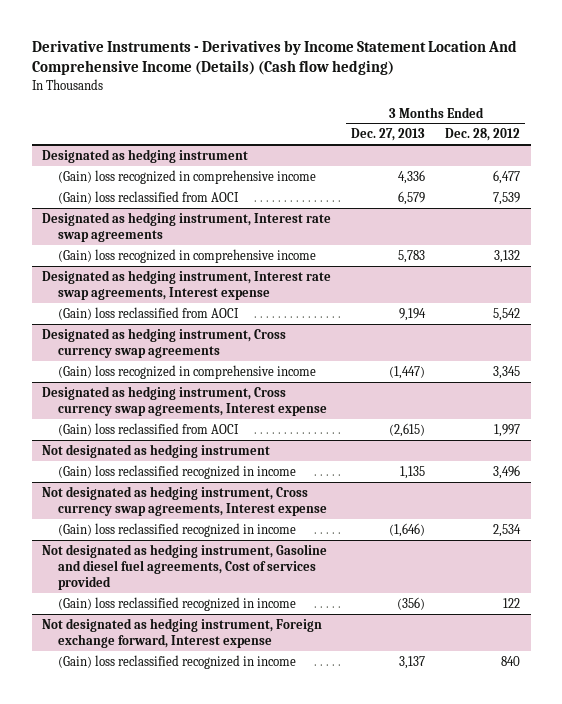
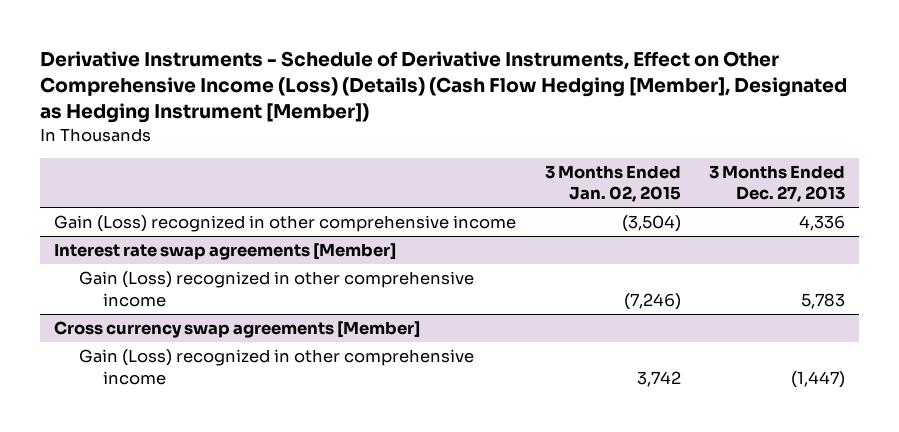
- Derivative Instruments - Derivatives by Income Statement Location And Comprehensive Income (Details) (Cash flow hedging)
+ Derivative Instruments - Schedule of Derivative Instruments, Effect on Other Comprehensive Income (Loss) (Details) (Cash Flow Hedging [Member], Designated as Hedging Instrument [Member])
- | 3 Months Ended Dec. 27, 2013 | 3 Months Ended Dec. 28, 2012
+ | 3 Months Ended Jan. 02, 2015 | 3 Months Ended Dec. 27, 2013
- Designated as hedging instrument
- (Gain) loss recognized in comprehensive income | 4,336 | 6,477
- (Gain) loss reclassified from AOCI | 6,579 | 7,539
- Designated as hedging instrument, Interest rate swap agreements
- (Gain) loss recognized in comprehensive income | 5,783 | 3,132
- Designated as hedging instrument, Interest rate swap agreements, Interest expense
- (Gain) loss reclassified from AOCI | 9,194 | 5,542
- Designated as hedging instrument, Cross currency swap agreements
- (Gain) loss recognized in comprehensive income | (1,447) | 3,345
- Designated as hedging instrument, Cross currency swap agreements, Interest expense
- (Gain) loss reclassified from AOCI | (2,615) | 1,997
- Not designated as hedging instrument
- (Gain) loss reclassified recognized in income | 1,135 | 3,496
- Not designated as hedging instrument, Cross currency swap agreements, Interest expense
- (Gain) loss reclassified recognized in income | (1,646) | 2,534
- Not designated as hedging instrument, Gasoline and diesel fuel agreements, Cost of services provided
- (Gain) loss reclassified recognized in income | (356) | 122
- Not designated as hedging instrument, Foreign exchange forward, Interest expense
- (Gain) loss reclassified recognized in income | 3,137 | 840
+ Gain (Loss) recognized in other comprehensive income | (3,504) | 4,336
+ Interest rate swap agreements [Member]
+ Gain (Loss) recognized in other comprehensive income | (7,246) | 5,783
+ Cross currency swap agreements [Member]
+ Gain (Loss) recognized in other comprehensive income | 3,742 | (1,447)

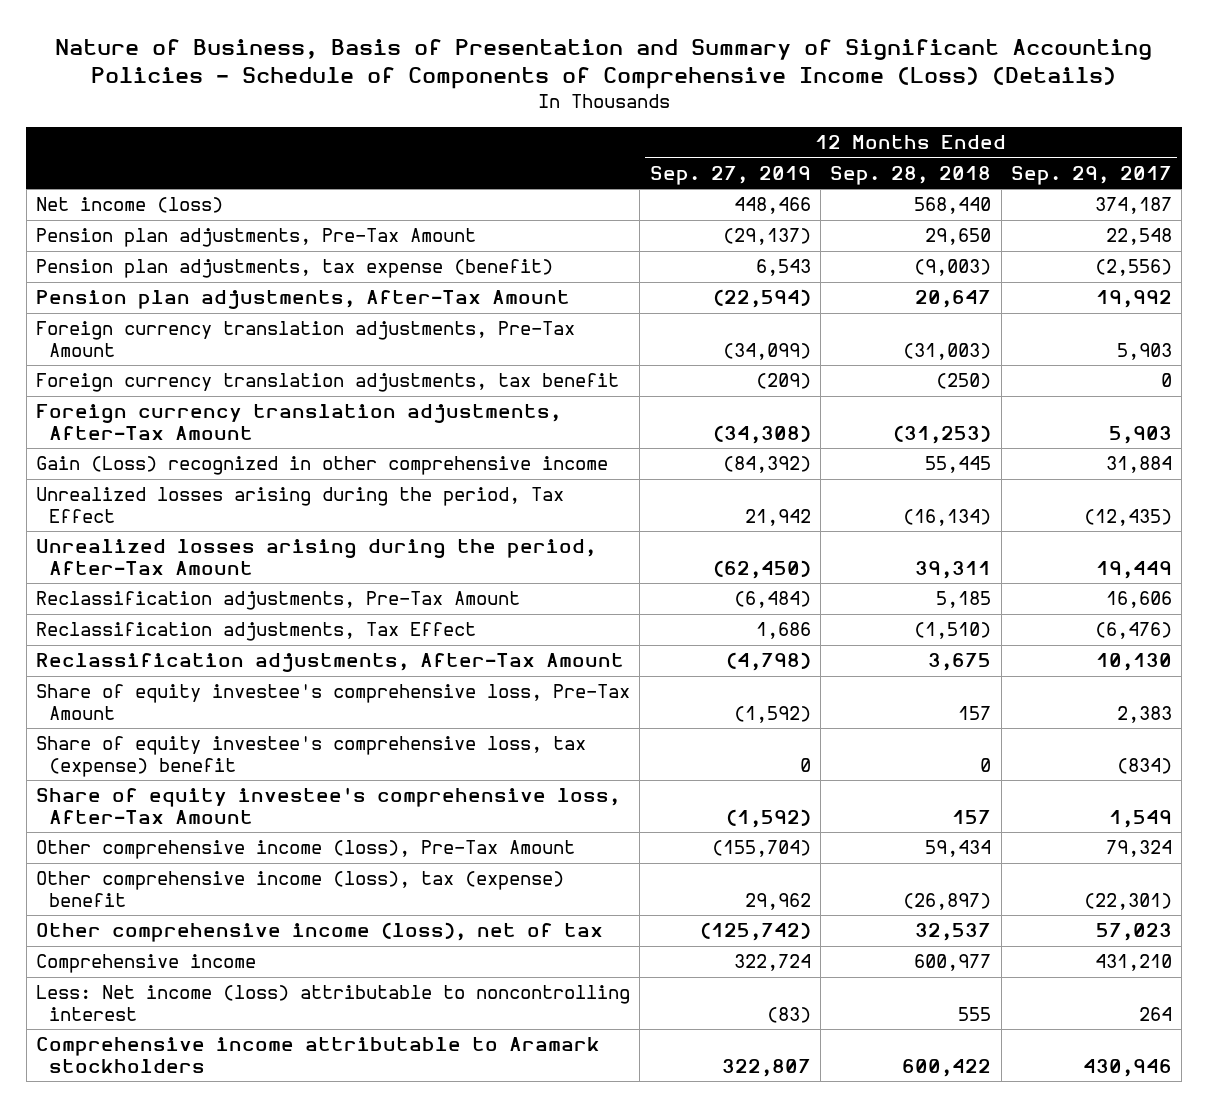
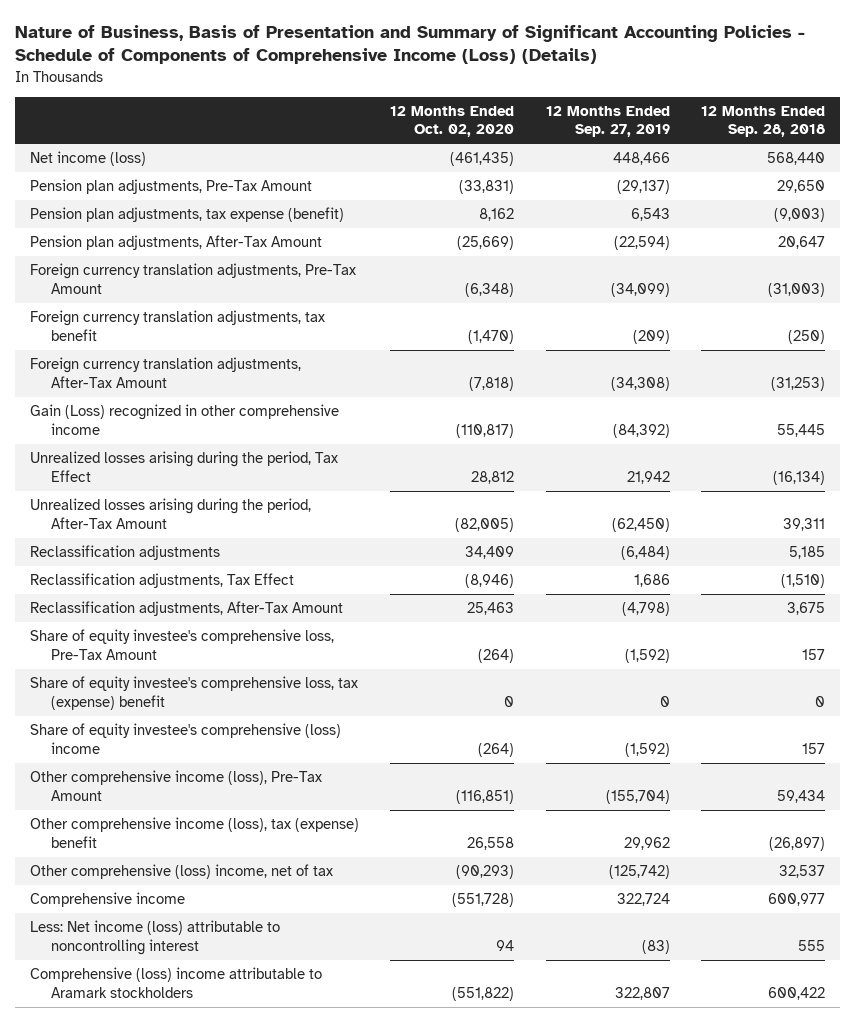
- | 12 Months Ended Sep. 27, 2019 | 12 Months Ended Sep. 28, 2018 | 12 Months Ended Sep. 29, 2017
+ | 12 Months Ended Oct. 02, 2020 | 12 Months Ended Sep. 27, 2019 | 12 Months Ended Sep. 28, 2018
- Reclassification adjustments, Pre-Tax Amount | (6,484) | 5,185 | 16,606
+ Reclassification adjustments | 34,409 | (6,484) | 5,185
- Share of equity investee's comprehensive loss, After-Tax Amount | (1,592) | 157 | 1,549
+ Share of equity investee's comprehensive (loss) income | (264) | (1,592) | 157
- Other comprehensive income (loss), net of tax | (125,742) | 32,537 | 57,023
+ Other comprehensive (loss) income, net of tax | (90,293) | (125,742) | 32,537
- Comprehensive income attributable to Aramark stockholders | 322,807 | 600,422 | 430,946
+ Comprehensive (loss) income attributable to Aramark stockholders | (551,822) | 322,807 | 600,422

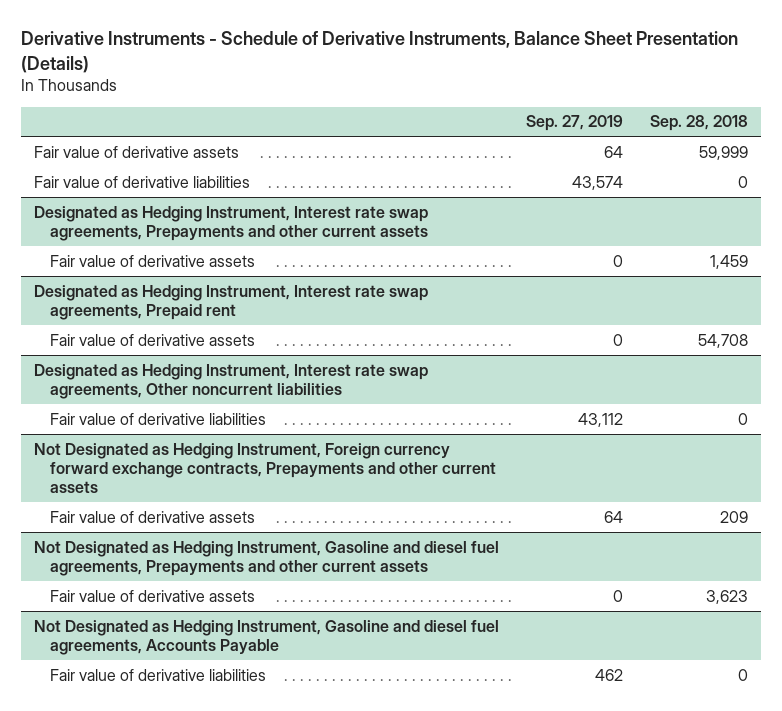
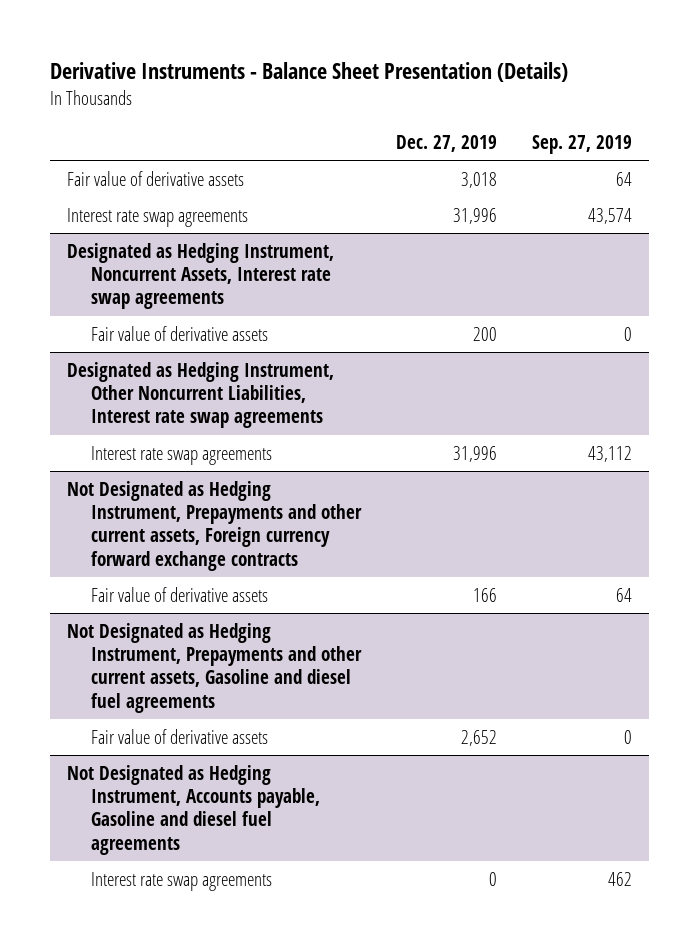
- Derivative Instruments - Schedule of Derivative Instruments, Balance Sheet Presentation (Details)
+ Derivative Instruments - Balance Sheet Presentation (Details)
- | Sep. 27, 2019 | Sep. 28, 2018
+ | Dec. 27, 2019 | Sep. 27, 2019
- Fair value of derivative liabilities | 43,574 | 0
- Designated as Hedging Instrument, Interest rate swap agreements, Prepayments and other current assets
- Fair value of derivative assets | 0 | 1,459
- Designated as Hedging Instrument, Interest rate swap agreements, Prepaid rent
+ Interest rate swap agreements | 31,996 | 43,574
+ Designated as Hedging Instrument, Noncurrent Assets, Interest rate swap agreements
- Designated as Hedging Instrument, Interest rate swap agreements, Other noncurrent liabilities
- Fair value of derivative liabilities | 43,112 | 0
- Not Designated as Hedging Instrument, Foreign currency forward exchange contracts, Prepayments and other current assets
+ Designated as Hedging Instrument, Other Noncurrent Liabilities, Interest rate swap agreements
+ Interest rate swap agreements | 31,996 | 43,112
+ Not Designated as Hedging Instrument, Prepayments and other current assets, Foreign currency forward exchange contracts
- Not Designated as Hedging Instrument, Gasoline and diesel fuel agreements, Prepayments and other current assets
+ Not Designated as Hedging Instrument, Prepayments and other current assets, Gasoline and diesel fuel agreements
- Not Designated as Hedging Instrument, Gasoline and diesel fuel agreements, Accounts Payable
- Fair value of derivative liabilities | 462 | 0
+ Not Designated as Hedging Instrument, Accounts payable, Gasoline and diesel fuel agreements
+ Interest rate swap agreements | 0 | 462

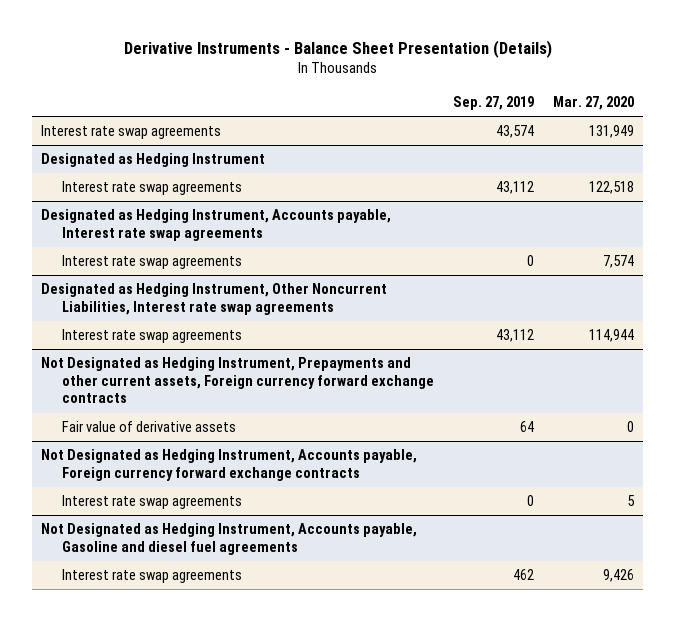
- | Dec. 27, 2019 | Sep. 27, 2019
+ | Sep. 27, 2019 | Mar. 27, 2020
- Fair value of derivative assets | 3,018 | 64
- Designated as Hedging Instrument, Noncurrent Assets, Interest rate swap agreements
- Fair value of derivative assets | 200 | 0
+ Designated as Hedging Instrument
+ Interest rate swap agreements | 43,112 | 122,518
+ Designated as Hedging Instrument, Accounts payable, Interest rate swap agreements
+ Interest rate swap agreements | 0 | 7,574
- Not Designated as Hedging Instrument, Prepayments and other current assets, Gasoline and diesel fuel agreements
- Fair value of derivative assets | 2,652 | 0
+ Not Designated as Hedging Instrument, Accounts payable, Foreign currency forward exchange contracts
+ Interest rate swap agreements | 0 | 5

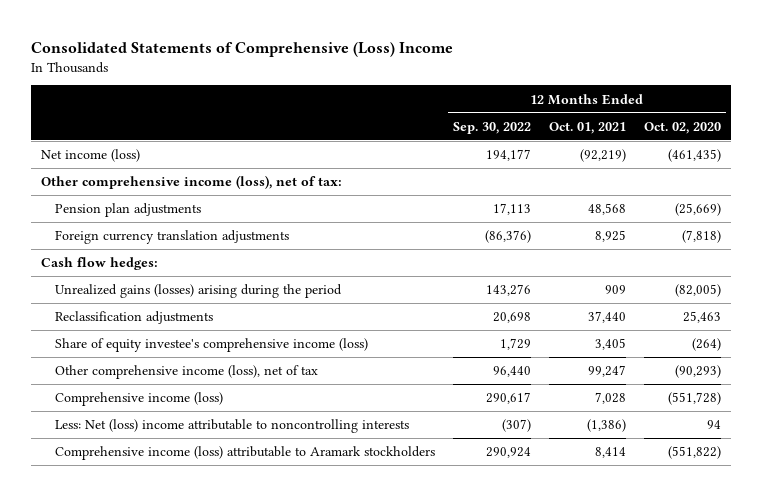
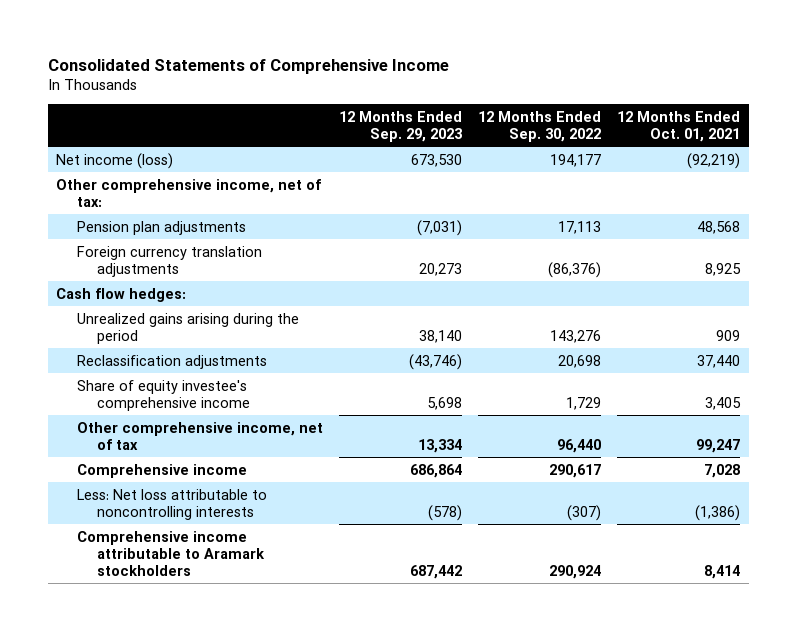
- Consolidated Statements of Comprehensive (Loss) Income
+ Consolidated Statements of Comprehensive Income
- | 12 Months Ended Sep. 30, 2022 | 12 Months Ended Oct. 01, 2021 | 12 Months Ended Oct. 02, 2020
+ | 12 Months Ended Sep. 29, 2023 | 12 Months Ended Sep. 30, 2022 | 12 Months Ended Oct. 01, 2021
- Other comprehensive income (loss), net of tax:
+ Other comprehensive income, net of tax:
- Unrealized gains (losses) arising during the period | 143,276 | 909 | (82,005)
+ Unrealized gains arising during the period | 38,140 | 143,276 | 909
- Share of equity investee's comprehensive income (loss) | 1,729 | 3,405 | (264)
- Other comprehensive income (loss), net of tax | 96,440 | 99,247 | (90,293)
- Comprehensive income (loss) | 290,617 | 7,028 | (551,728)
- Less: Net (loss) income attributable to noncontrolling interests | (307) | (1,386) | 94
- Comprehensive income (loss) attributable to Aramark stockholders | 290,924 | 8,414 | (551,822)
+ Share of equity investee's comprehensive income | 5,698 | 1,729 | 3,405
+ Other comprehensive income, net of tax | 13,334 | 96,440 | 99,247
+ Comprehensive income | 686,864 | 290,617 | 7,028
+ Less: Net loss attributable to noncontrolling interests | (578) | (307) | (1,386)
+ Comprehensive income attributable to Aramark stockholders | 687,442 | 290,924 | 8,414

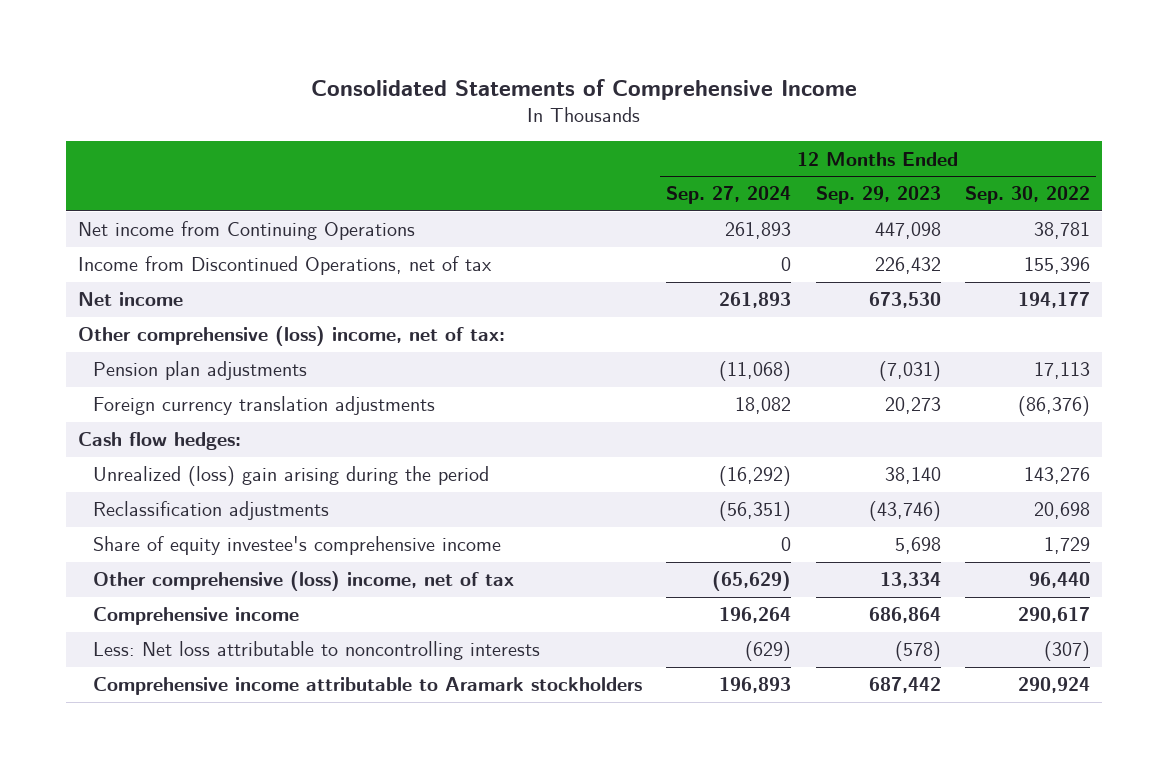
- | 12 Months Ended Sep. 29, 2023 | 12 Months Ended Sep. 30, 2022 | 12 Months Ended Oct. 01, 2021
+ | 12 Months Ended Sep. 27, 2024 | 12 Months Ended Sep. 29, 2023 | 12 Months Ended Sep. 30, 2022
- Net income (loss) | 673,530 | 194,177 | (92,219)
- Other comprehensive income, net of tax:
+ Net income from Continuing Operations | 261,893 | 447,098 | 38,781
+ Income from Discontinued Operations, net of tax | 0 | 226,432 | 155,396
+ Net income | 261,893 | 673,530 | 194,177
+ Other comprehensive (loss) income, net of tax:
- Unrealized gains arising during the period | 38,140 | 143,276 | 909
+ Unrealized (loss) gain arising during the period | (16,292) | 38,140 | 143,276
- Other comprehensive income, net of tax | 13,334 | 96,440 | 99,247
+ Other comprehensive (loss) income, net of tax | (65,629) | 13,334 | 96,440

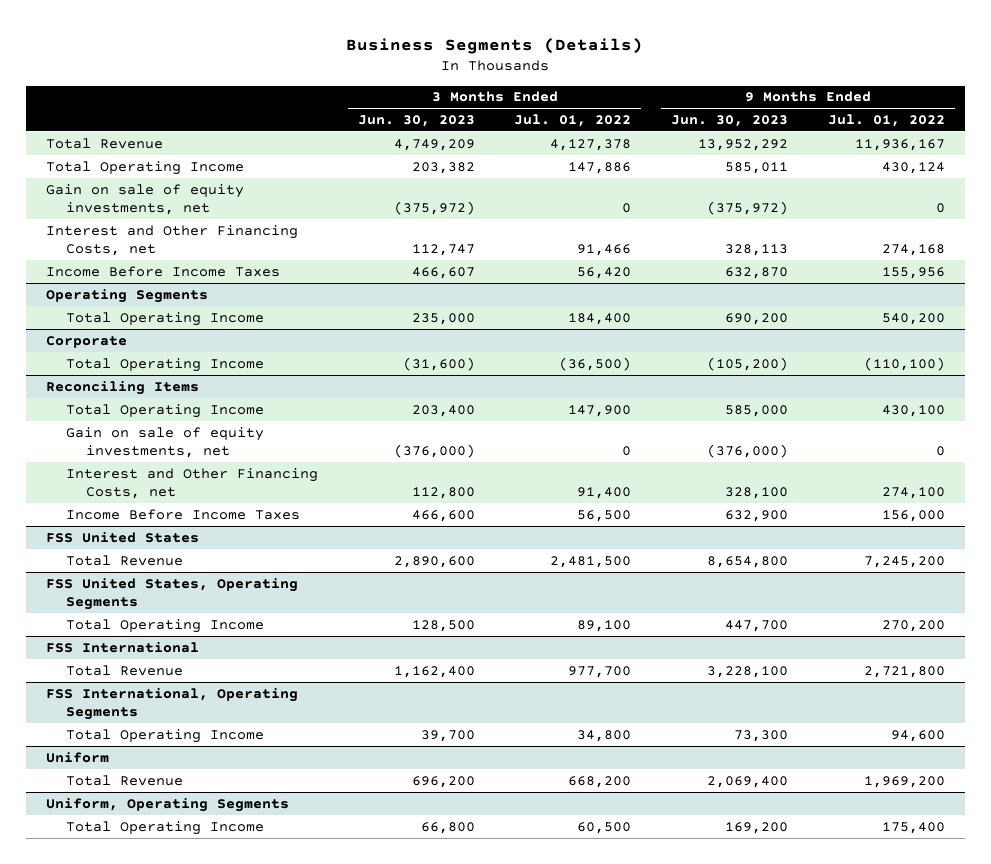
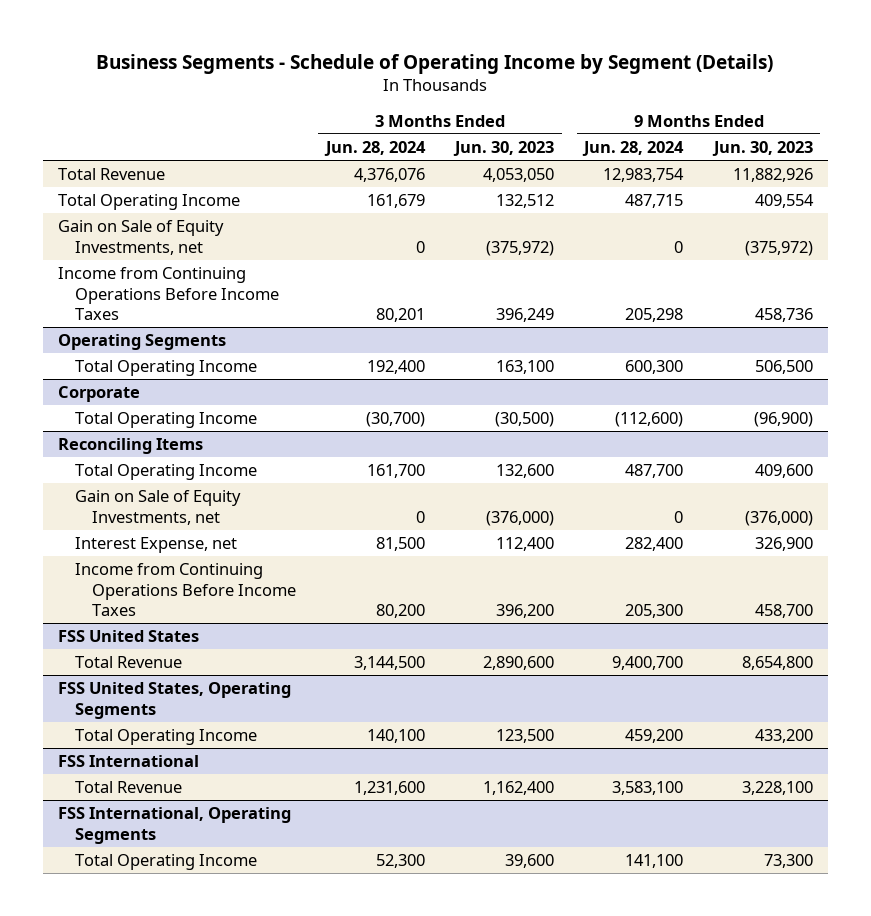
- Business Segments (Details)
+ Business Segments - Schedule of Operating Income by Segment (Details)
- | 3 Months Ended Jun. 30, 2023 | 3 Months Ended Jul. 01, 2022 | 9 Months Ended Jun. 30, 2023 | 9 Months Ended Jul. 01, 2022
+ | 3 Months Ended Jun. 28, 2024 | 3 Months Ended Jun. 30, 2023 | 9 Months Ended Jun. 28, 2024 | 9 Months Ended Jun. 30, 2023
- Total Revenue | 4,749,209 | 4,127,378 | 13,952,292 | 11,936,167
- Total Operating Income | 203,382 | 147,886 | 585,011 | 430,124
- Gain on sale of equity investments, net | (375,972) | 0 | (375,972) | 0
- Interest and Other Financing Costs, net | 112,747 | 91,466 | 328,113 | 274,168
- Income Before Income Taxes | 466,607 | 56,420 | 632,870 | 155,956
+ Total Revenue | 4,376,076 | 4,053,050 | 12,983,754 | 11,882,926
+ Total Operating Income | 161,679 | 132,512 | 487,715 | 409,554
+ Gain on Sale of Equity Investments, net | 0 | (375,972) | 0 | (375,972)
+ Income from Continuing Operations Before Income Taxes | 80,201 | 396,249 | 205,298 | 458,736
@ Operating Segments
- Total Operating Income | 235,000 | 184,400 | 690,200 | 540,200
+ Total Operating Income | 192,400 | 163,100 | 600,300 | 506,500
@ Corporate
- Total Operating Income | (31,600) | (36,500) | (105,200) | (110,100)
+ Total Operating Income | (30,700) | (30,500) | (112,600) | (96,900)
@ Reconciling Items
- Total Operating Income | 203,400 | 147,900 | 585,000 | 430,100
- Gain on sale of equity investments, net | (376,000) | 0 | (376,000) | 0
- Interest and Other Financing Costs, net | 112,800 | 91,400 | 328,100 | 274,100
- Income Before Income Taxes | 466,600 | 56,500 | 632,900 | 156,000
+ Total Operating Income | 161,700 | 132,600 | 487,700 | 409,600
+ Gain on Sale of Equity Investments, net | 0 | (376,000) | 0 | (376,000)
+ Interest Expense, net | 81,500 | 112,400 | 282,400 | 326,900
+ Income from Continuing Operations Before Income Taxes | 80,200 | 396,200 | 205,300 | 458,700
@ FSS United States, Operating Segments
- Total Operating Income | 128,500 | 89,100 | 447,700 | 270,200
+ Total Operating Income | 140,100 | 123,500 | 459,200 | 433,200
@ FSS International, Operating Segments
- Total Operating Income | 39,700 | 34,800 | 73,300 | 94,600
- Uniform
- Total Revenue | 696,200 | 668,200 | 2,069,400 | 1,969,200
- Uniform, Operating Segments
- Total Operating Income | 66,800 | 60,500 | 169,200 | 175,400
@ FSS International, Operating Segments
+ Total Operating Income | 52,300 | 39,600 | 141,100 | 73,300

